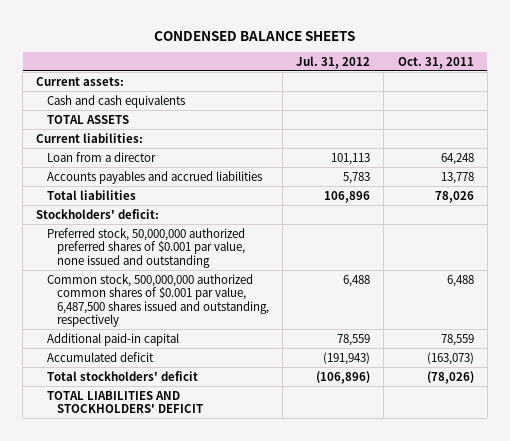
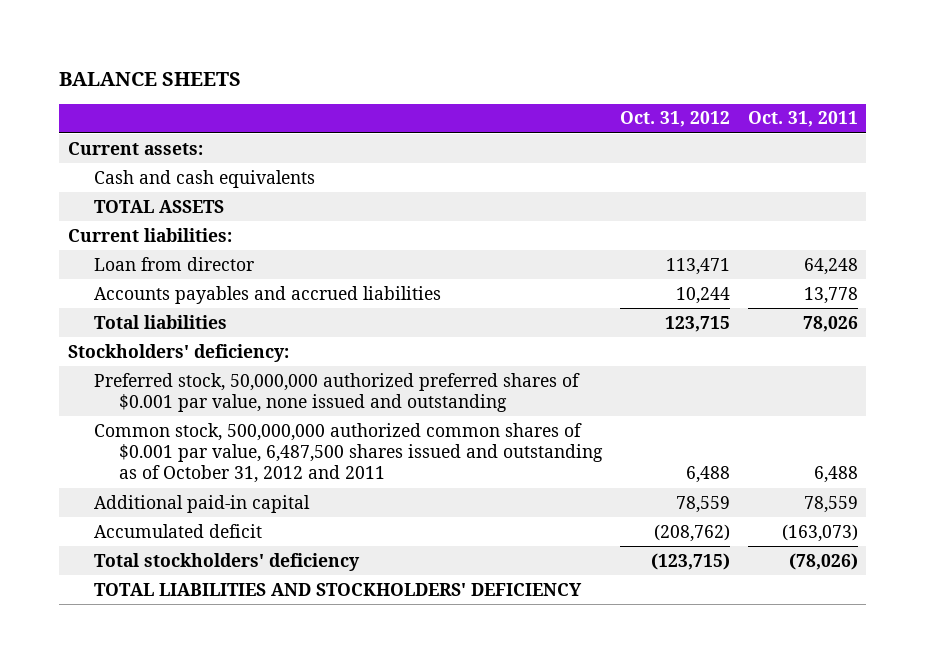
- CONDENSED BALANCE SHEETS
+ BALANCE SHEETS
- | Jul. 31, 2012 | Oct. 31, 2011
+ | Oct. 31, 2012 | Oct. 31, 2011
- Loan from a director | 101,113 | 64,248
+ Loan from director | 113,471 | 64,248
- Stockholders' deficit:
+ Stockholders' deficiency:
- Common stock, 500,000,000 authorized common shares of $0.001 par value, 6,487,500 shares issued and outstanding, respectively | 6,488 | 6,488
+ Common stock, 500,000,000 authorized common shares of $0.001 par value, 6,487,500 shares issued and outstanding as of October 31, 2012 and 2011 | 6,488 | 6,488
- Total stockholders' deficit | (106,896) | (78,026)
- TOTAL LIABILITIES AND STOCKHOLDERS' DEFICIT
+ Total stockholders' deficiency | (123,715) | (78,026)
+ TOTAL LIABILITIES AND STOCKHOLDERS' DEFICIENCY

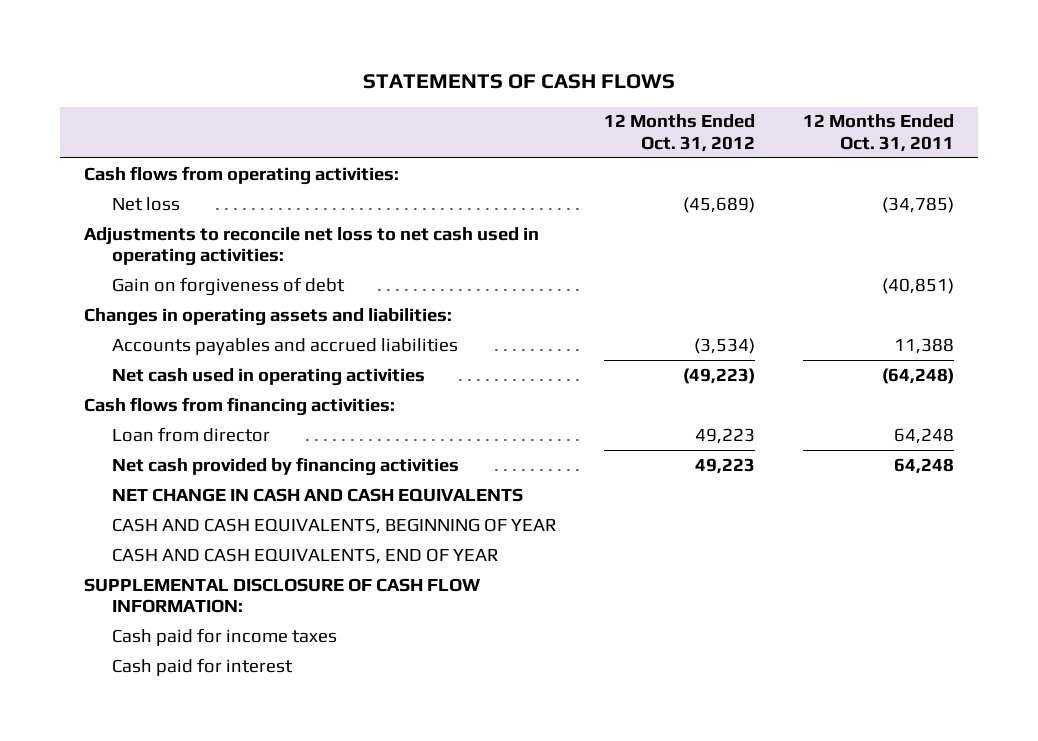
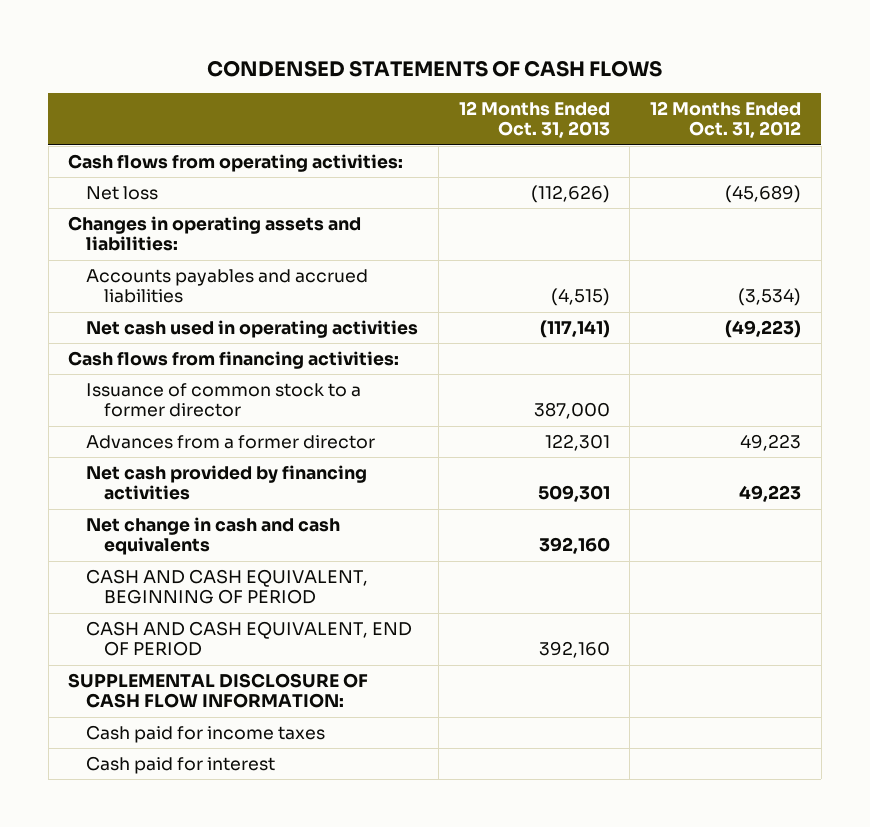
- STATEMENTS OF CASH FLOWS
+ CONDENSED STATEMENTS OF CASH FLOWS
- | 12 Months Ended Oct. 31, 2012 | 12 Months Ended Oct. 31, 2011
+ | 12 Months Ended Oct. 31, 2013 | 12 Months Ended Oct. 31, 2012
- Adjustments to reconcile net loss to net cash used in operating activities:
- Gain on forgiveness of debt | | (40,851)
- Loan from director | 49,223 | 64,248
+ Issuance of common stock to a former director | 387,000 |
+ Advances from a former director | 122,301 | 49,223
- NET CHANGE IN CASH AND CASH EQUIVALENTS
- CASH AND CASH EQUIVALENTS, BEGINNING OF YEAR
- CASH AND CASH EQUIVALENTS, END OF YEAR
+ Net change in cash and cash equivalents | 392,160 |
+ CASH AND CASH EQUIVALENT, BEGINNING OF PERIOD
+ CASH AND CASH EQUIVALENT, END OF PERIOD | 392,160 |

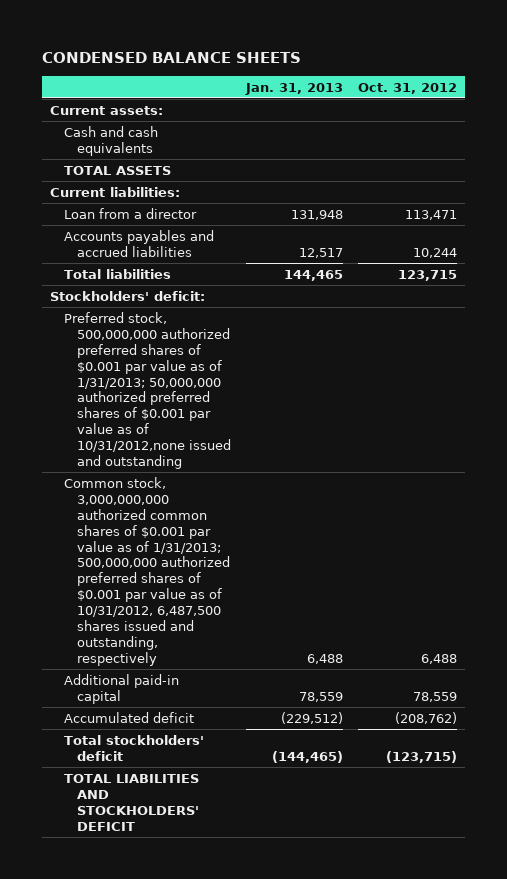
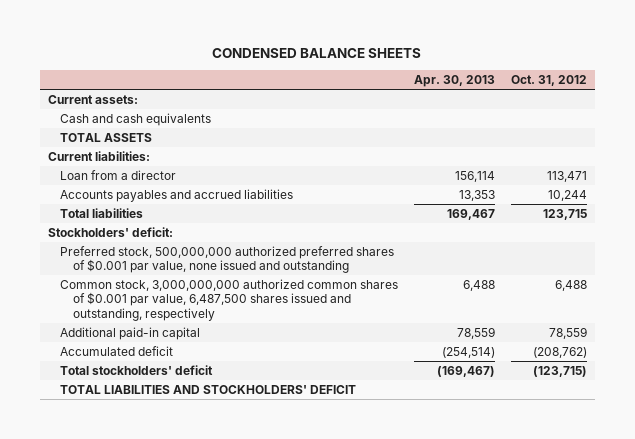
- | Jan. 31, 2013 | Oct. 31, 2012
+ | Apr. 30, 2013 | Oct. 31, 2012
- Preferred stock, 500,000,000 authorized preferred shares of $0.001 par value as of 1/31/2013; 50,000,000 authorized preferred shares of $0.001 par value as of 10/31/2012,none issued and outstanding
- Common stock, 3,000,000,000 authorized common shares of $0.001 par value as of 1/31/2013; 500,000,000 authorized preferred shares of $0.001 par value as of 10/31/2012, 6,487,500 shares issued and outstanding, respectively | 6,488 | 6,488
+ Preferred stock, 500,000,000 authorized preferred shares of $0.001 par value, none issued and outstanding
+ Common stock, 3,000,000,000 authorized common shares of $0.001 par value, 6,487,500 shares issued and outstanding, respectively | 6,488 | 6,488

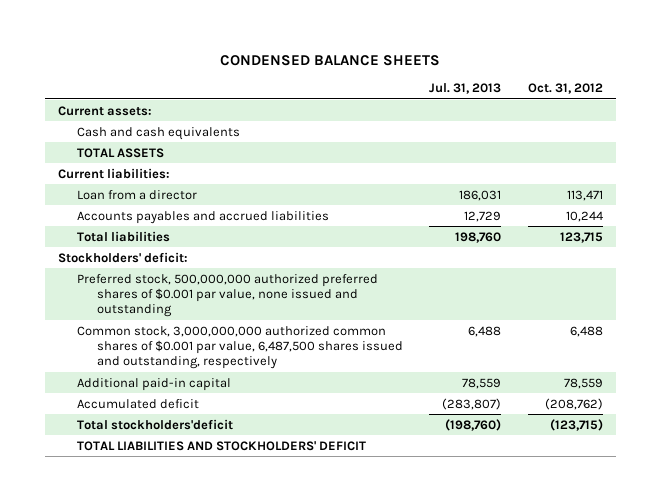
- | Apr. 30, 2013 | Oct. 31, 2012
+ | Jul. 31, 2013 | Oct. 31, 2012
- Total stockholders' deficit | (169,467) | (123,715)
+ Total stockholders'deficit | (198,760) | (123,715)

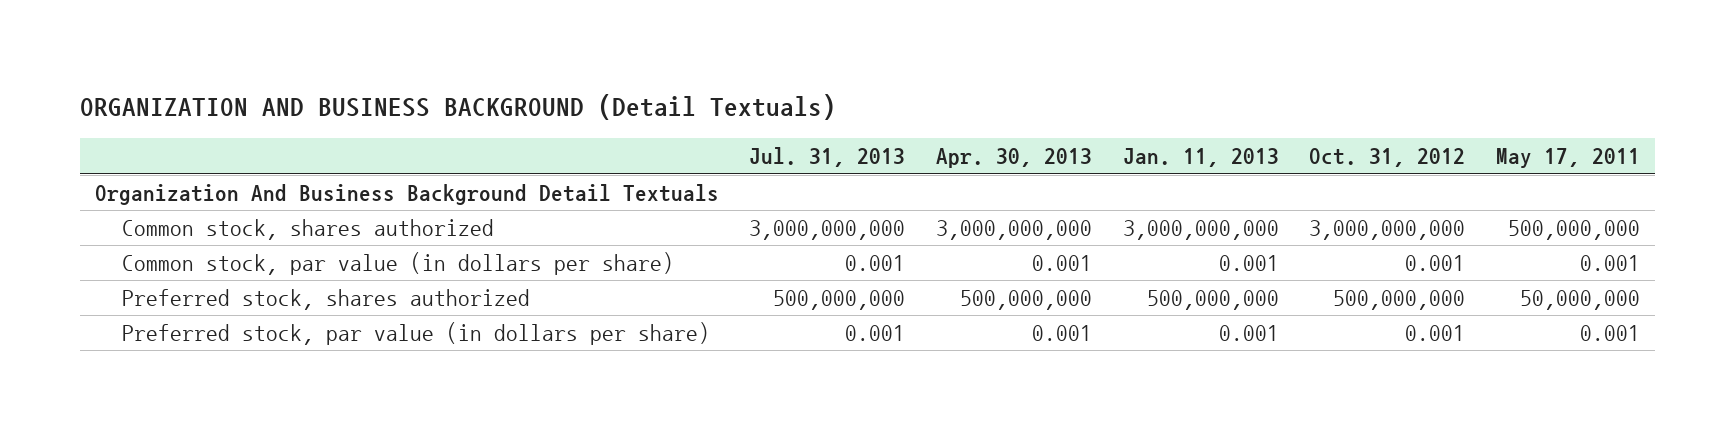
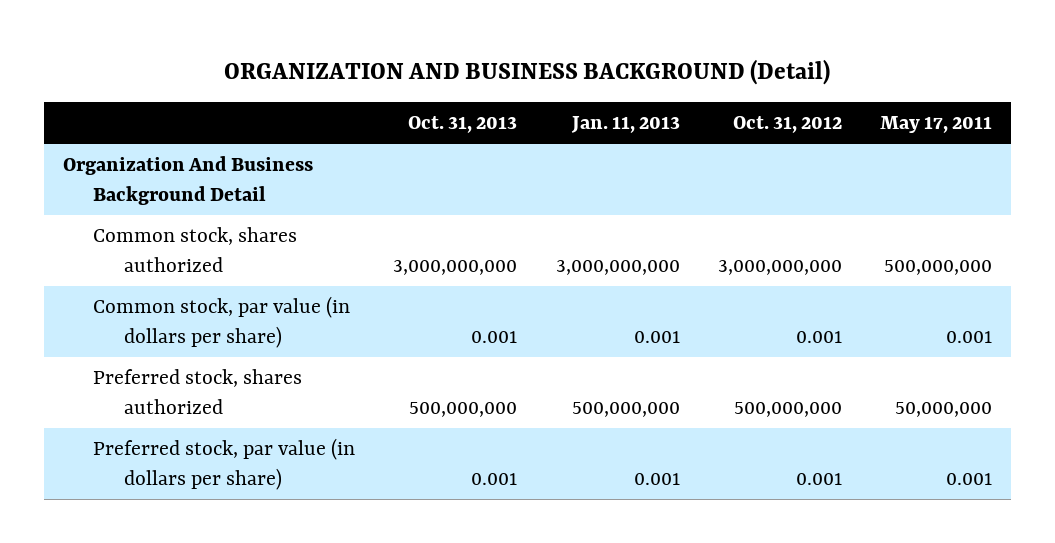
- ORGANIZATION AND BUSINESS BACKGROUND (Detail Textuals)
+ ORGANIZATION AND BUSINESS BACKGROUND (Detail)
- | Jul. 31, 2013 | Apr. 30, 2013 | Jan. 11, 2013 | Oct. 31, 2012 | May 17, 2011
+ | Oct. 31, 2013 | Jan. 11, 2013 | Oct. 31, 2012 | May 17, 2011
- Organization And Business Background Detail Textuals
+ Organization And Business Background Detail

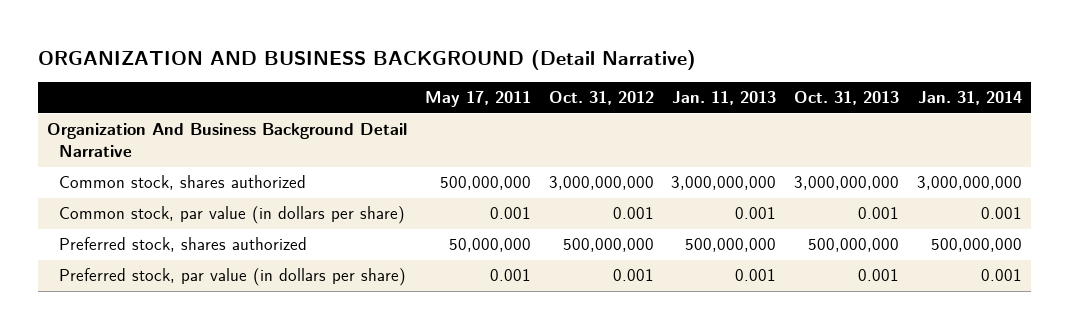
- ORGANIZATION AND BUSINESS BACKGROUND (Detail)
+ ORGANIZATION AND BUSINESS BACKGROUND (Detail Narrative)
- | Oct. 31, 2013 | Jan. 11, 2013 | Oct. 31, 2012 | May 17, 2011
+ | May 17, 2011 | Oct. 31, 2012 | Jan. 11, 2013 | Oct. 31, 2013 | Jan. 31, 2014
- Organization And Business Background Detail
+ Organization And Business Background Detail Narrative

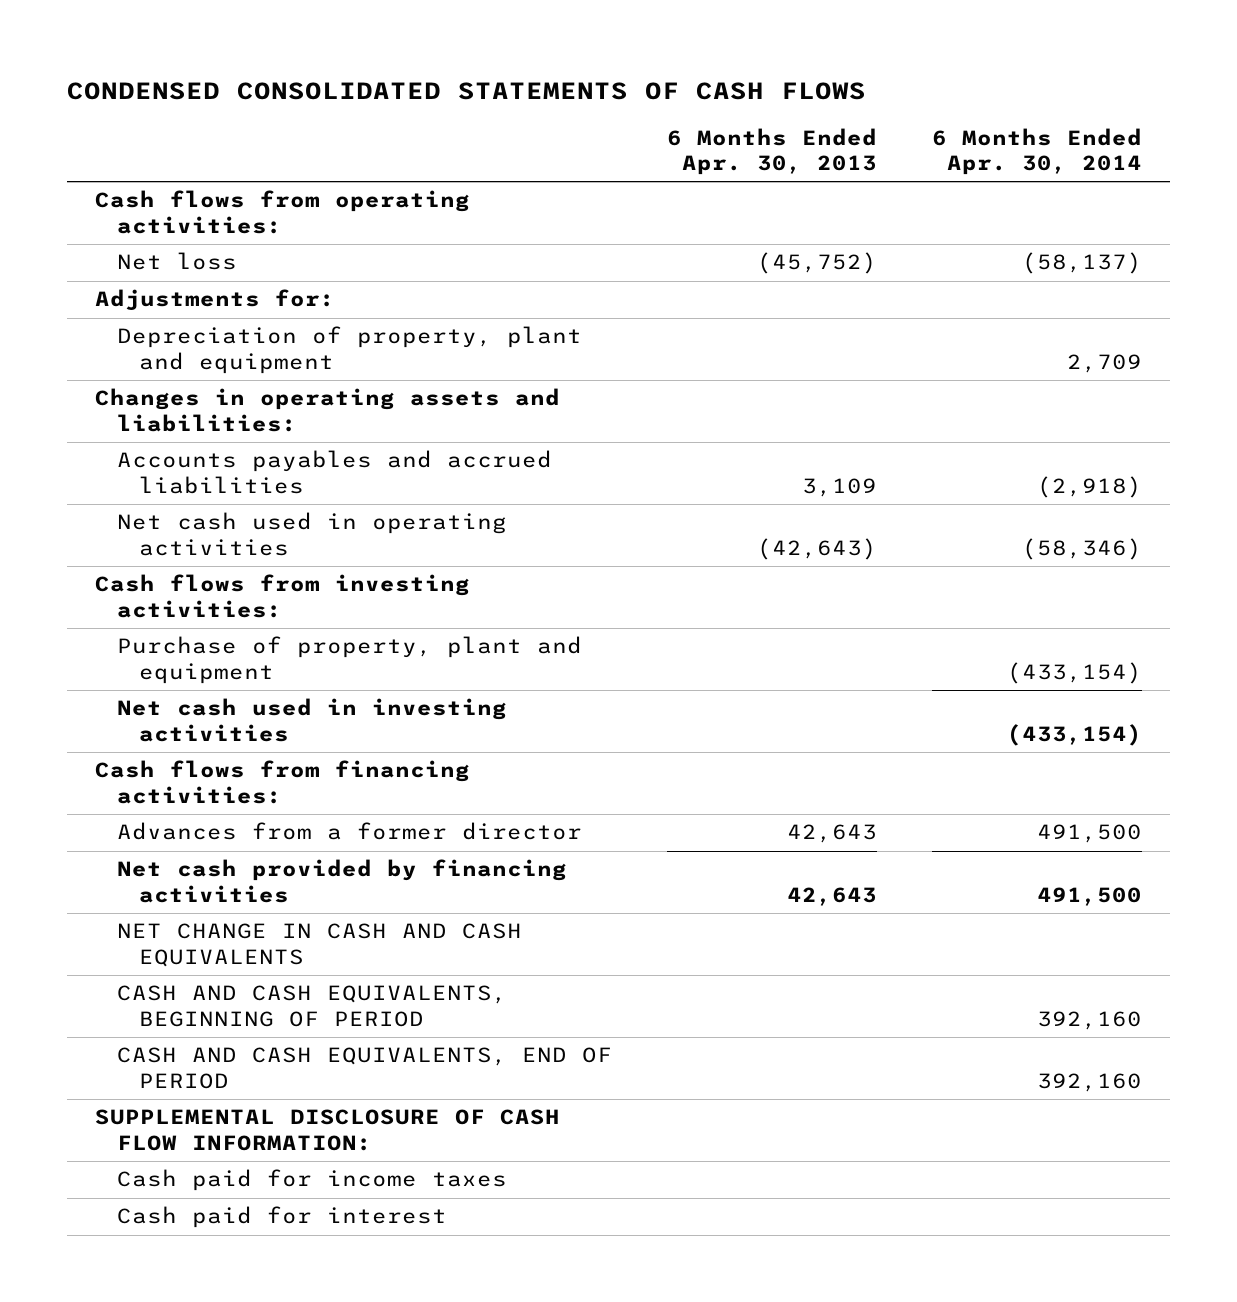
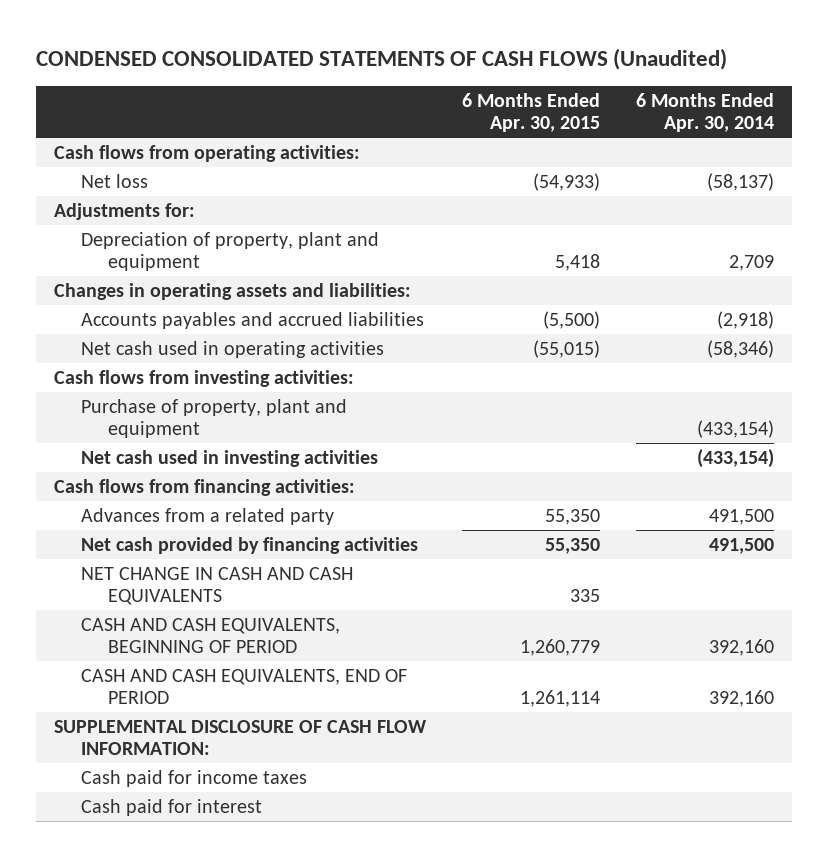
- CONDENSED CONSOLIDATED STATEMENTS OF CASH FLOWS
+ CONDENSED CONSOLIDATED STATEMENTS OF CASH FLOWS (Unaudited)
- | 6 Months Ended Apr. 30, 2013 | 6 Months Ended Apr. 30, 2014
+ | 6 Months Ended Apr. 30, 2015 | 6 Months Ended Apr. 30, 2014
- Advances from a former director | 42,643 | 491,500
+ Advances from a related party | 55,350 | 491,500

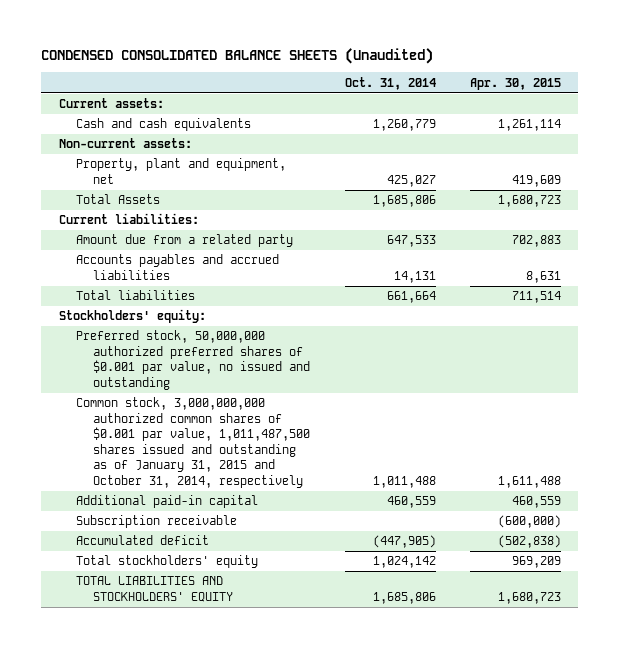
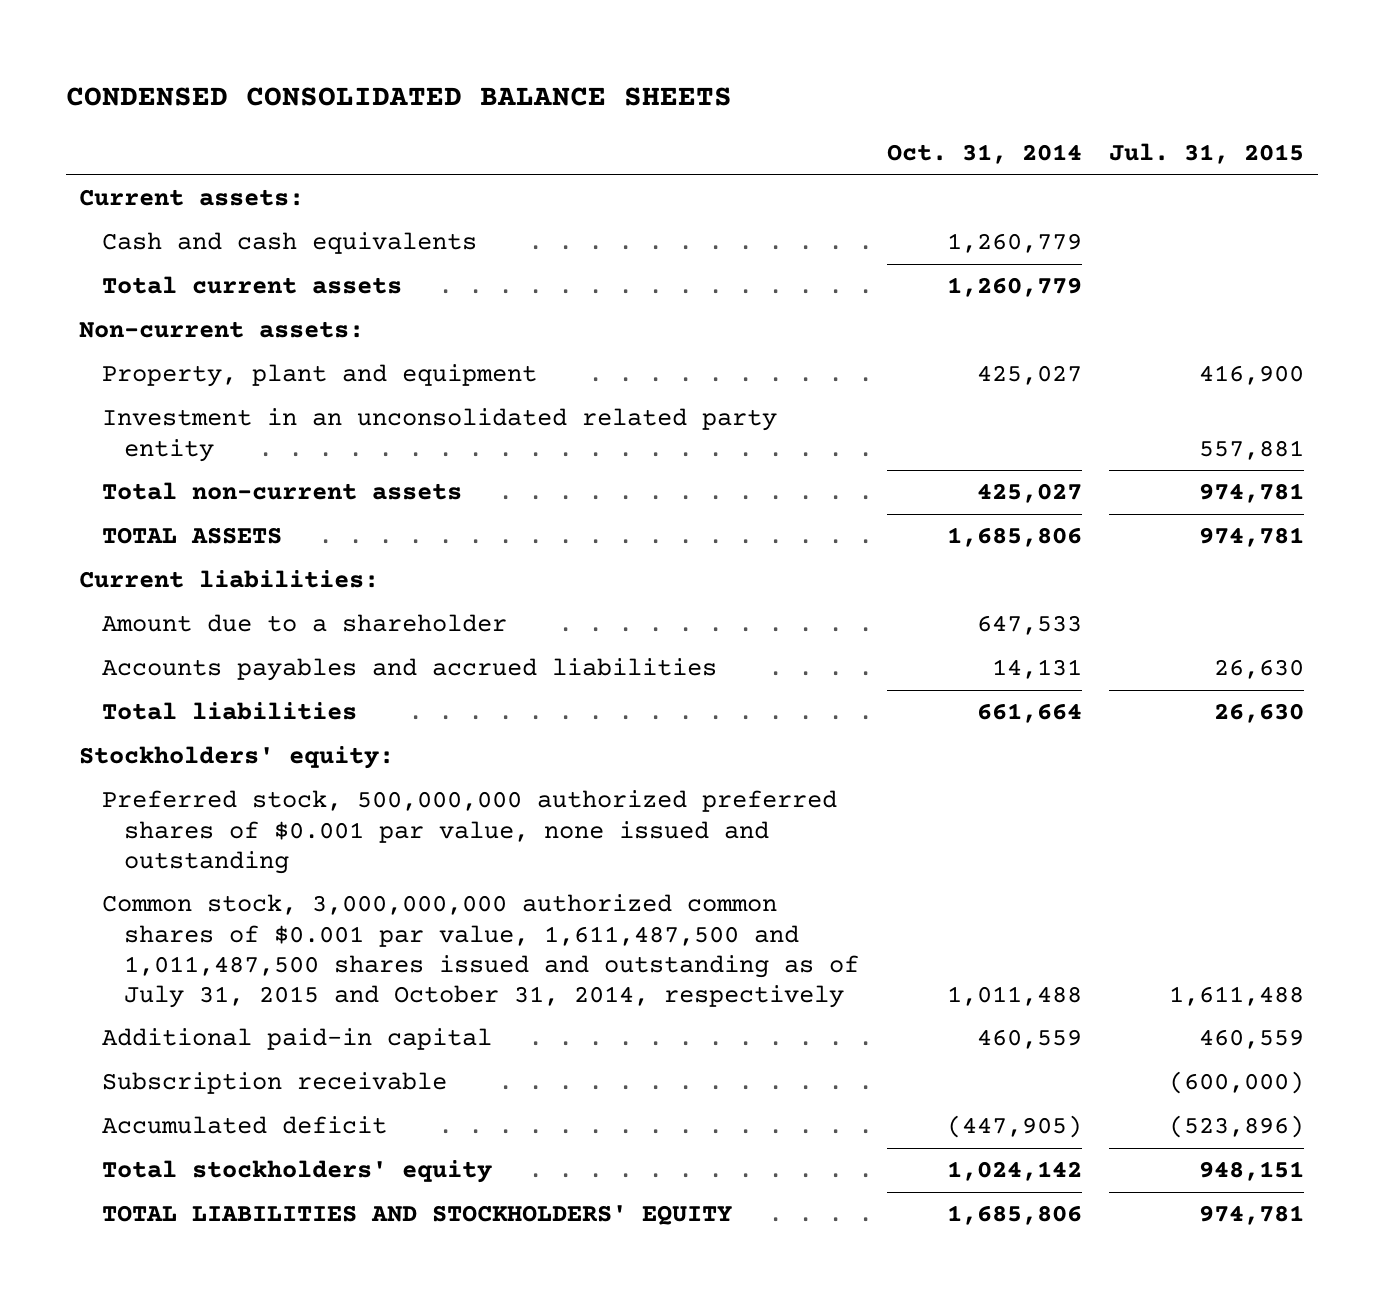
- CONDENSED CONSOLIDATED BALANCE SHEETS (Unaudited)
+ CONDENSED CONSOLIDATED BALANCE SHEETS
- | Oct. 31, 2014 | Apr. 30, 2015
+ | Oct. 31, 2014 | Jul. 31, 2015
+ Total current assets | 1,260,779 |
- Property, plant and equipment, net | 425,027 | 419,609
- Total Assets | 1,685,806 | 1,680,723
+ Property, plant and equipment | 425,027 | 416,900
+ Investment in an unconsolidated related party entity | | 557,881
+ Total non-current assets | 425,027 | 974,781
+ TOTAL ASSETS | 1,685,806 | 974,781
- Amount due from a related party | 647,533 | 702,883
+ Amount due to a shareholder | 647,533 |
- Preferred stock, 50,000,000 authorized preferred shares of $0.001 par value, no issued and outstanding
- Common stock, 3,000,000,000 authorized common shares of $0.001 par value, 1,011,487,500 shares issued and outstanding as of January 31, 2015 and October 31, 2014, respectively | 1,011,488 | 1,611,488
+ Preferred stock, 500,000,000 authorized preferred shares of $0.001 par value, none issued and outstanding
+ Common stock, 3,000,000,000 authorized common shares of $0.001 par value, 1,611,487,500 and 1,011,487,500 shares issued and outstanding as of July 31, 2015 and October 31, 2014, respectively | 1,011,488 | 1,611,488

